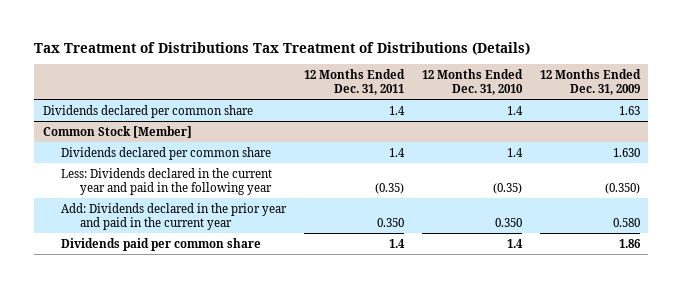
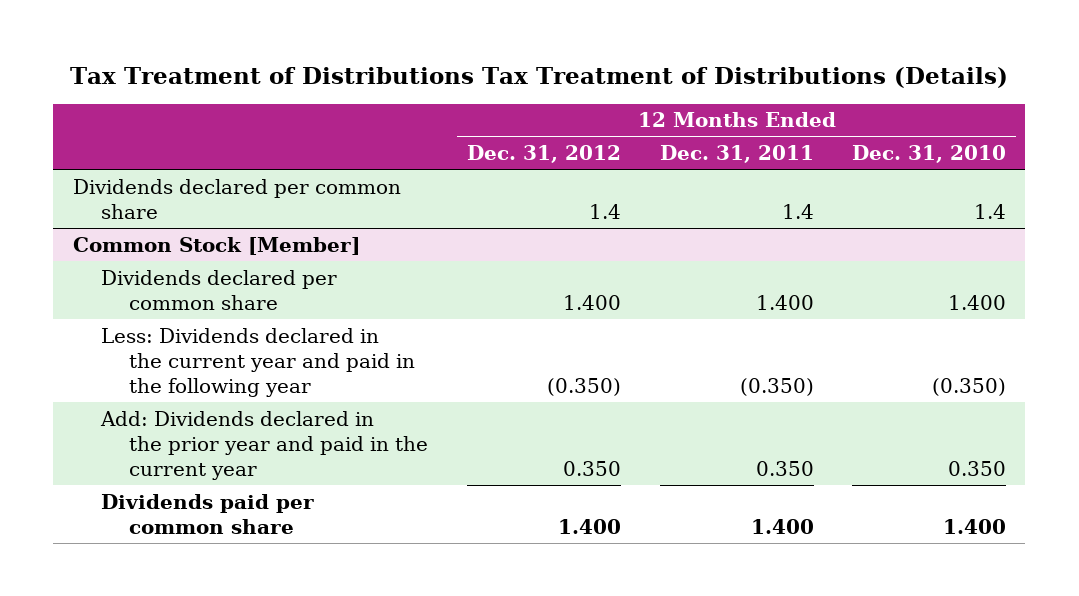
- | 12 Months Ended Dec. 31, 2011 | 12 Months Ended Dec. 31, 2010 | 12 Months Ended Dec. 31, 2009
+ | 12 Months Ended Dec. 31, 2012 | 12 Months Ended Dec. 31, 2011 | 12 Months Ended Dec. 31, 2010
@ Common Stock [Member]
- Dividends declared per common share | 1.4 | 1.4 | 1.630
- Less: Dividends declared in the current year and paid in the following year | (0.35) | (0.35) | (0.350)
+ Dividends declared per common share | 1.400 | 1.400 | 1.400
+ Less: Dividends declared in the current year and paid in the following year | (0.350) | (0.350) | (0.350)
- Dividends paid per common share | 1.4 | 1.4 | 1.86
+ Dividends paid per common share | 1.400 | 1.400 | 1.400

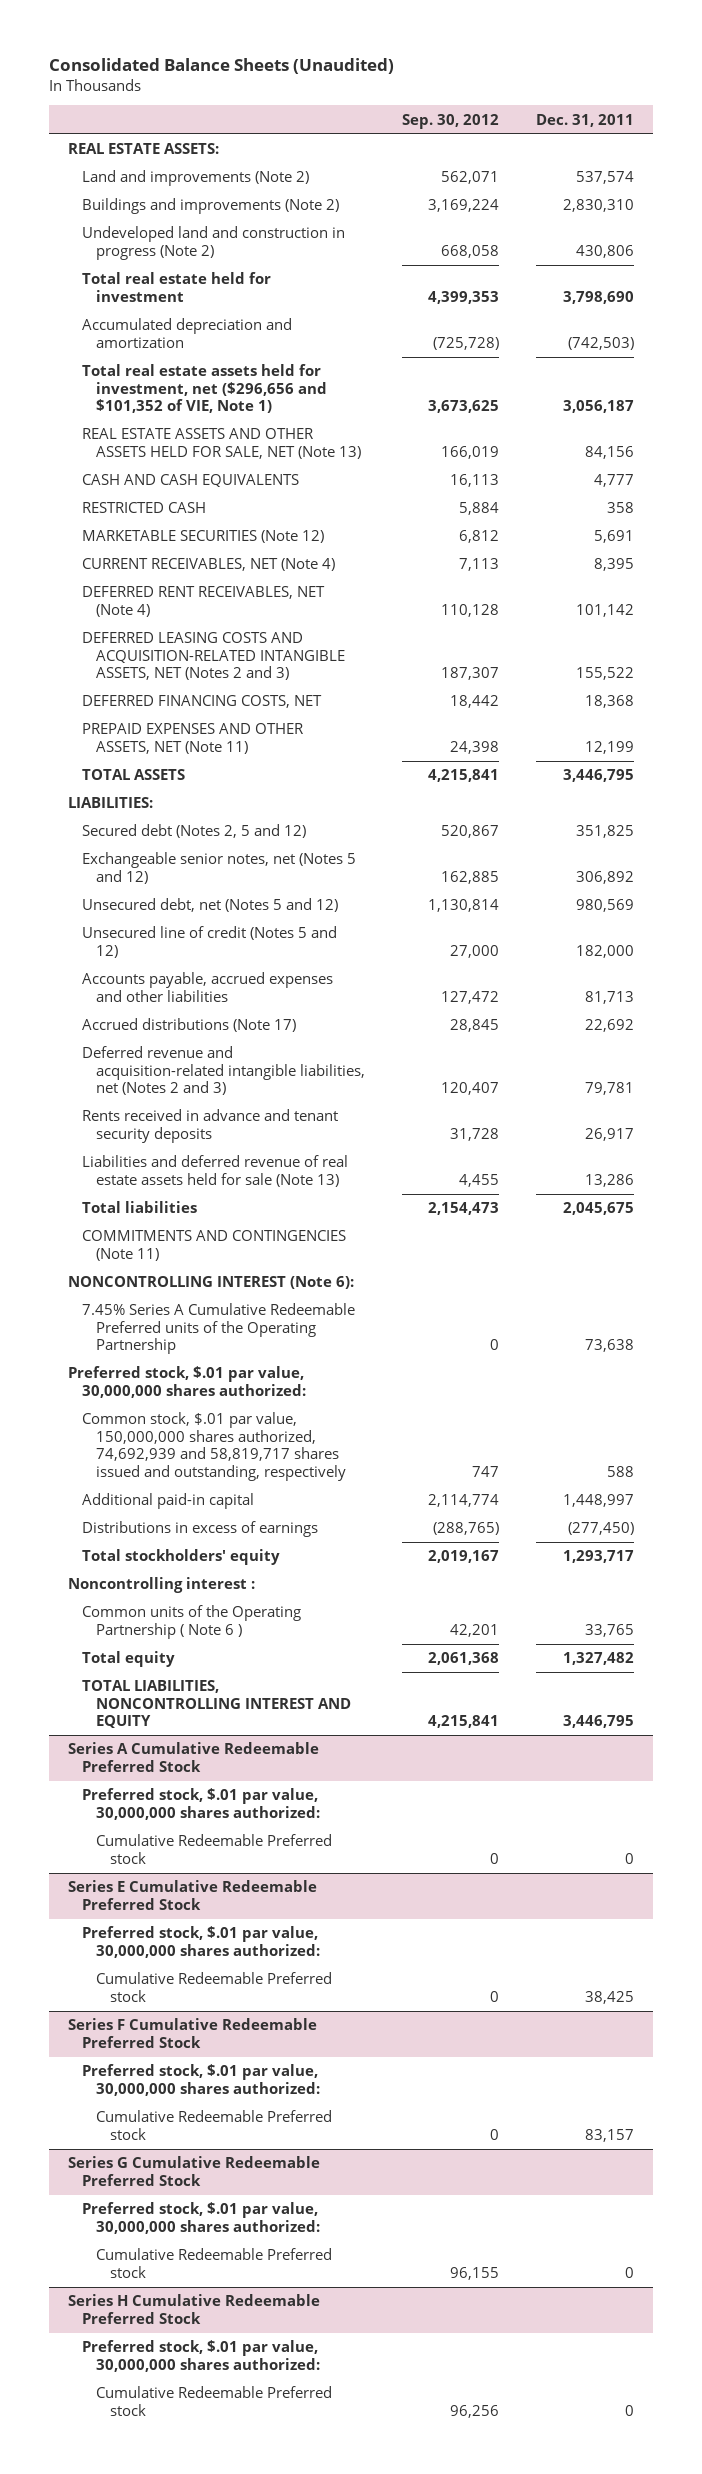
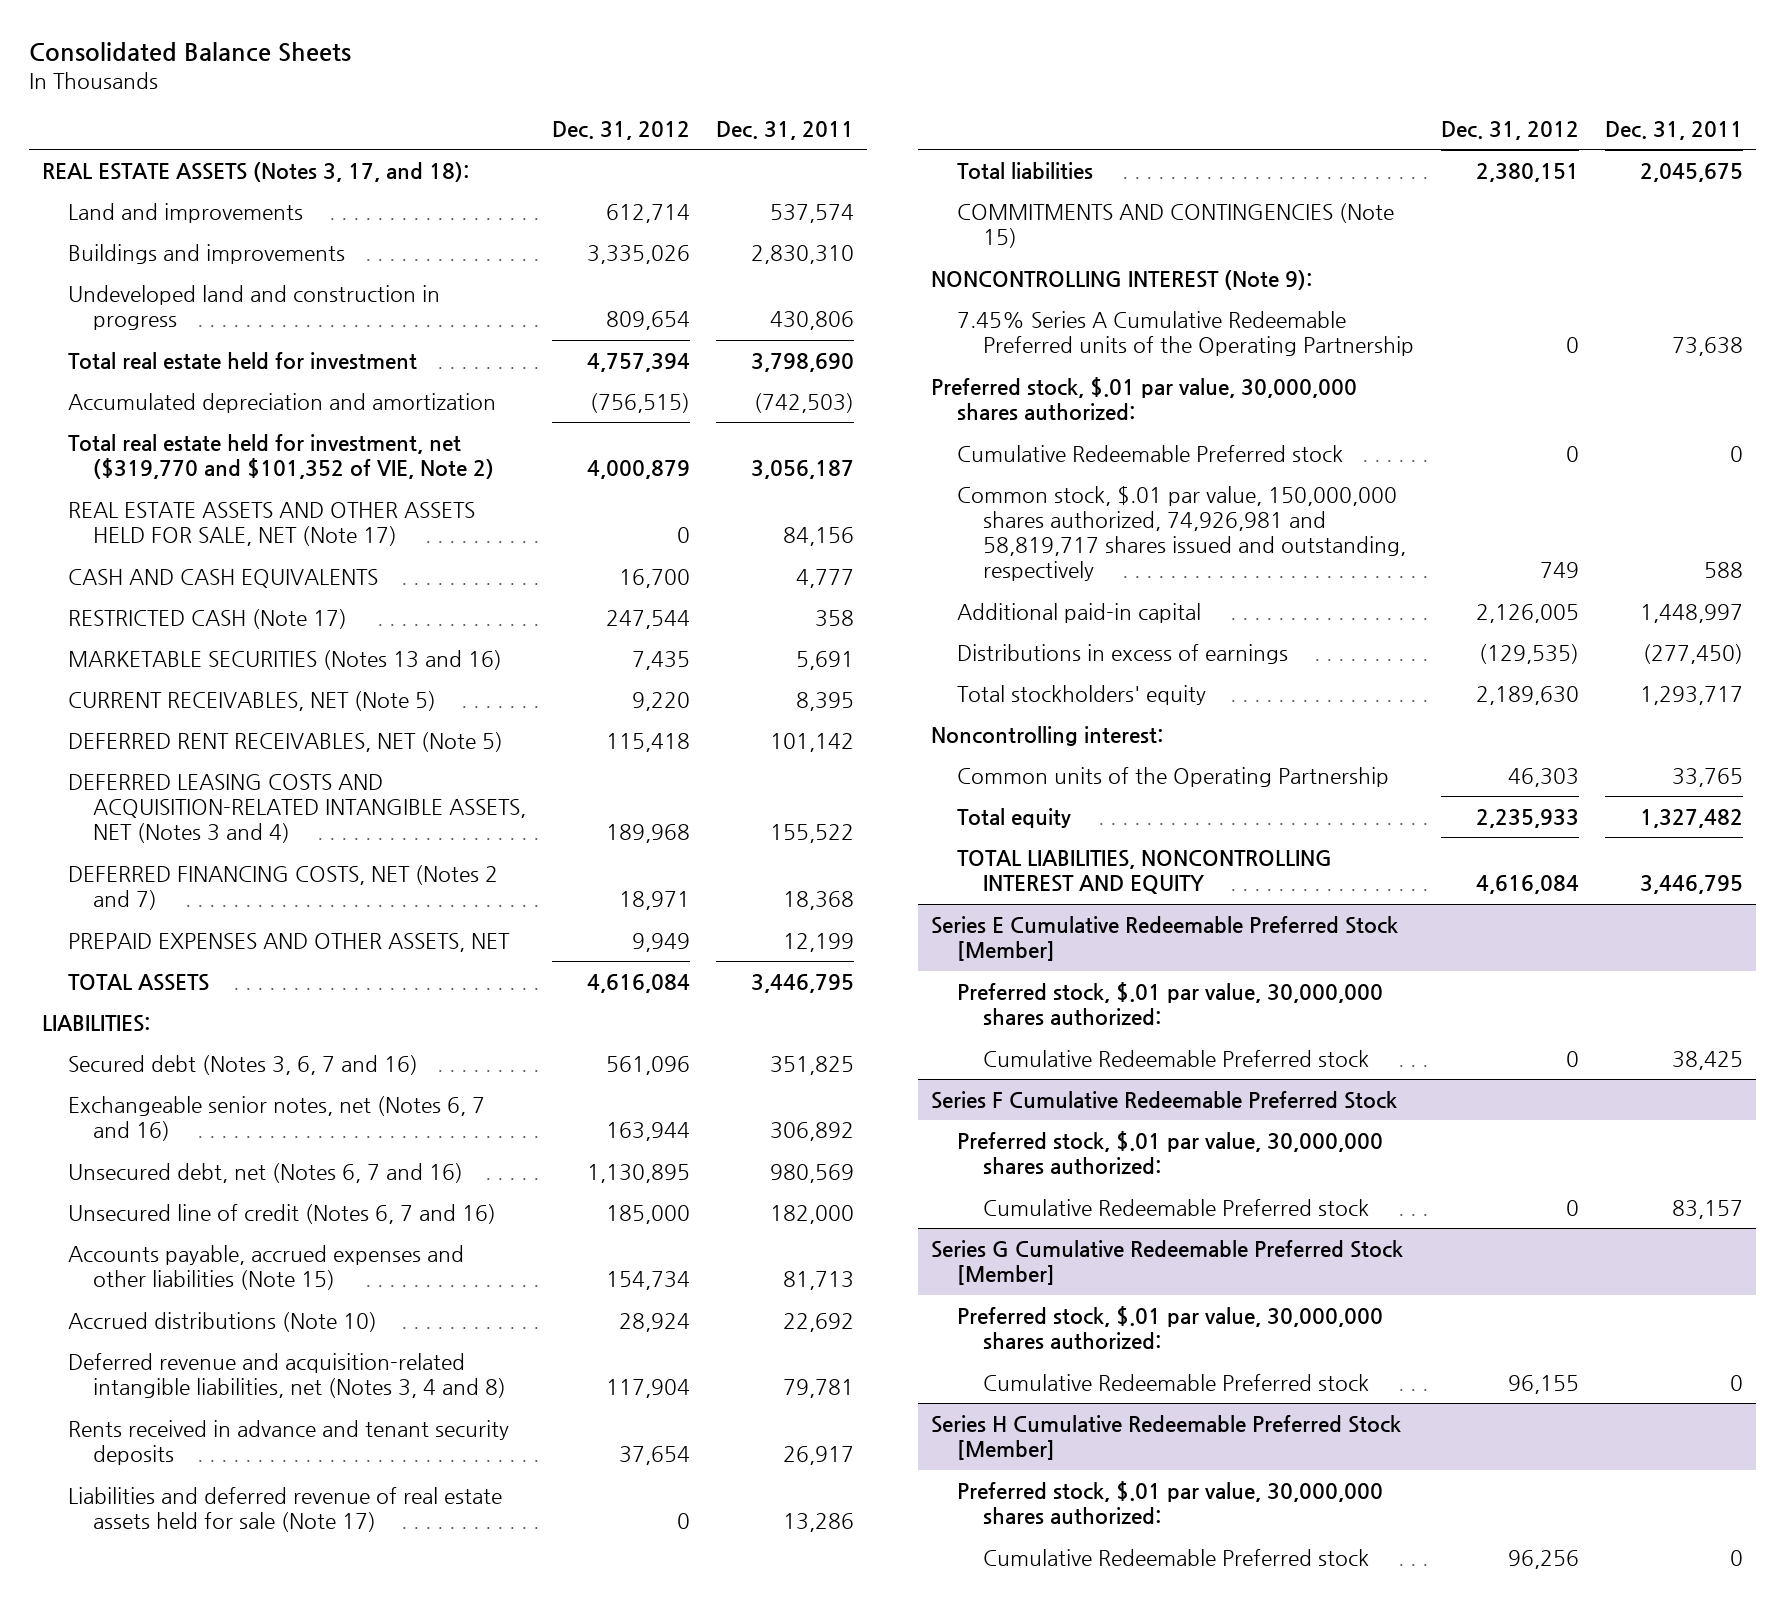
- Consolidated Balance Sheets (Unaudited)
+ Consolidated Balance Sheets
- | Sep. 30, 2012 | Dec. 31, 2011
+ | Dec. 31, 2012 | Dec. 31, 2011
- REAL ESTATE ASSETS:
- Land and improvements (Note 2) | 562,071 | 537,574
- Buildings and improvements (Note 2) | 3,169,224 | 2,830,310
- Undeveloped land and construction in progress (Note 2) | 668,058 | 430,806
+ REAL ESTATE ASSETS (Notes 3, 17, and 18):
+ Land and improvements | 612,714 | 537,574
+ Buildings and improvements | 3,335,026 | 2,830,310
+ Undeveloped land and construction in progress | 809,654 | 430,806
- Total real estate assets held for investment, net ($296,656 and $101,352 of VIE, Note 1) | 3,673,625 | 3,056,187
- REAL ESTATE ASSETS AND OTHER ASSETS HELD FOR SALE, NET (Note 13) | 166,019 | 84,156
+ Total real estate held for investment, net ($319,770 and $101,352 of VIE, Note 2) | 4,000,879 | 3,056,187
+ REAL ESTATE ASSETS AND OTHER ASSETS HELD FOR SALE, NET (Note 17) | 0 | 84,156
- RESTRICTED CASH | 5,884 | 358
- MARKETABLE SECURITIES (Note 12) | 6,812 | 5,691
- CURRENT RECEIVABLES, NET (Note 4) | 7,113 | 8,395
- DEFERRED RENT RECEIVABLES, NET (Note 4) | 110,128 | 101,142
- DEFERRED LEASING COSTS AND ACQUISITION-RELATED INTANGIBLE ASSETS, NET (Notes 2 and 3) | 187,307 | 155,522
- DEFERRED FINANCING COSTS, NET | 18,442 | 18,368
- PREPAID EXPENSES AND OTHER ASSETS, NET (Note 11) | 24,398 | 12,199
+ RESTRICTED CASH (Note 17) | 247,544 | 358
+ MARKETABLE SECURITIES (Notes 13 and 16) | 7,435 | 5,691
+ CURRENT RECEIVABLES, NET (Note 5) | 9,220 | 8,395
+ DEFERRED RENT RECEIVABLES, NET (Note 5) | 115,418 | 101,142
+ DEFERRED LEASING COSTS AND ACQUISITION-RELATED INTANGIBLE ASSETS, NET (Notes 3 and 4) | 189,968 | 155,522
+ DEFERRED FINANCING COSTS, NET (Notes 2 and 7) | 18,971 | 18,368
+ PREPAID EXPENSES AND OTHER ASSETS, NET | 9,949 | 12,199
- Secured debt (Notes 2, 5 and 12) | 520,867 | 351,825
- Exchangeable senior notes, net (Notes 5 and 12) | 162,885 | 306,892
- Unsecured debt, net (Notes 5 and 12) | 1,130,814 | 980,569
- Unsecured line of credit (Notes 5 and 12) | 27,000 | 182,000
- Accounts payable, accrued expenses and other liabilities | 127,472 | 81,713
- Accrued distributions (Note 17) | 28,845 | 22,692
- Deferred revenue and acquisition-related intangible liabilities, net (Notes 2 and 3) | 120,407 | 79,781
+ Secured debt (Notes 3, 6, 7 and 16) | 561,096 | 351,825
+ Exchangeable senior notes, net (Notes 6, 7 and 16) | 163,944 | 306,892
+ Unsecured debt, net (Notes 6, 7 and 16) | 1,130,895 | 980,569
+ Unsecured line of credit (Notes 6, 7 and 16) | 185,000 | 182,000
+ Accounts payable, accrued expenses and other liabilities (Note 15) | 154,734 | 81,713
+ Accrued distributions (Note 10) | 28,924 | 22,692
+ Deferred revenue and acquisition-related intangible liabilities, net (Notes 3, 4 and 8) | 117,904 | 79,781
- Liabilities and deferred revenue of real estate assets held for sale (Note 13) | 4,455 | 13,286
+ Liabilities and deferred revenue of real estate assets held for sale (Note 17) | 0 | 13,286
- COMMITMENTS AND CONTINGENCIES (Note 11)
- NONCONTROLLING INTEREST (Note 6):
+ COMMITMENTS AND CONTINGENCIES (Note 15)
+ NONCONTROLLING INTEREST (Note 9):
- Common stock, $.01 par value, 150,000,000 shares authorized, 74,692,939 and 58,819,717 shares issued and outstanding, respectively | 747 | 588
+ Cumulative Redeemable Preferred stock | 0 | 0
+ Common stock, $.01 par value, 150,000,000 shares authorized, 74,926,981 and 58,819,717 shares issued and outstanding, respectively | 749 | 588
- Noncontrolling interest :
- Common units of the Operating Partnership ( Note 6 ) | 42,201 | 33,765
+ Noncontrolling interest:
+ Common units of the Operating Partnership | 46,303 | 33,765
- Series A Cumulative Redeemable Preferred Stock
- Preferred stock, $.01 par value, 30,000,000 shares authorized:
- Cumulative Redeemable Preferred stock | 0 | 0
- Series E Cumulative Redeemable Preferred Stock
+ Series E Cumulative Redeemable Preferred Stock [Member]
- Series G Cumulative Redeemable Preferred Stock
+ Series G Cumulative Redeemable Preferred Stock [Member]
- Series H Cumulative Redeemable Preferred Stock
+ Series H Cumulative Redeemable Preferred Stock [Member]

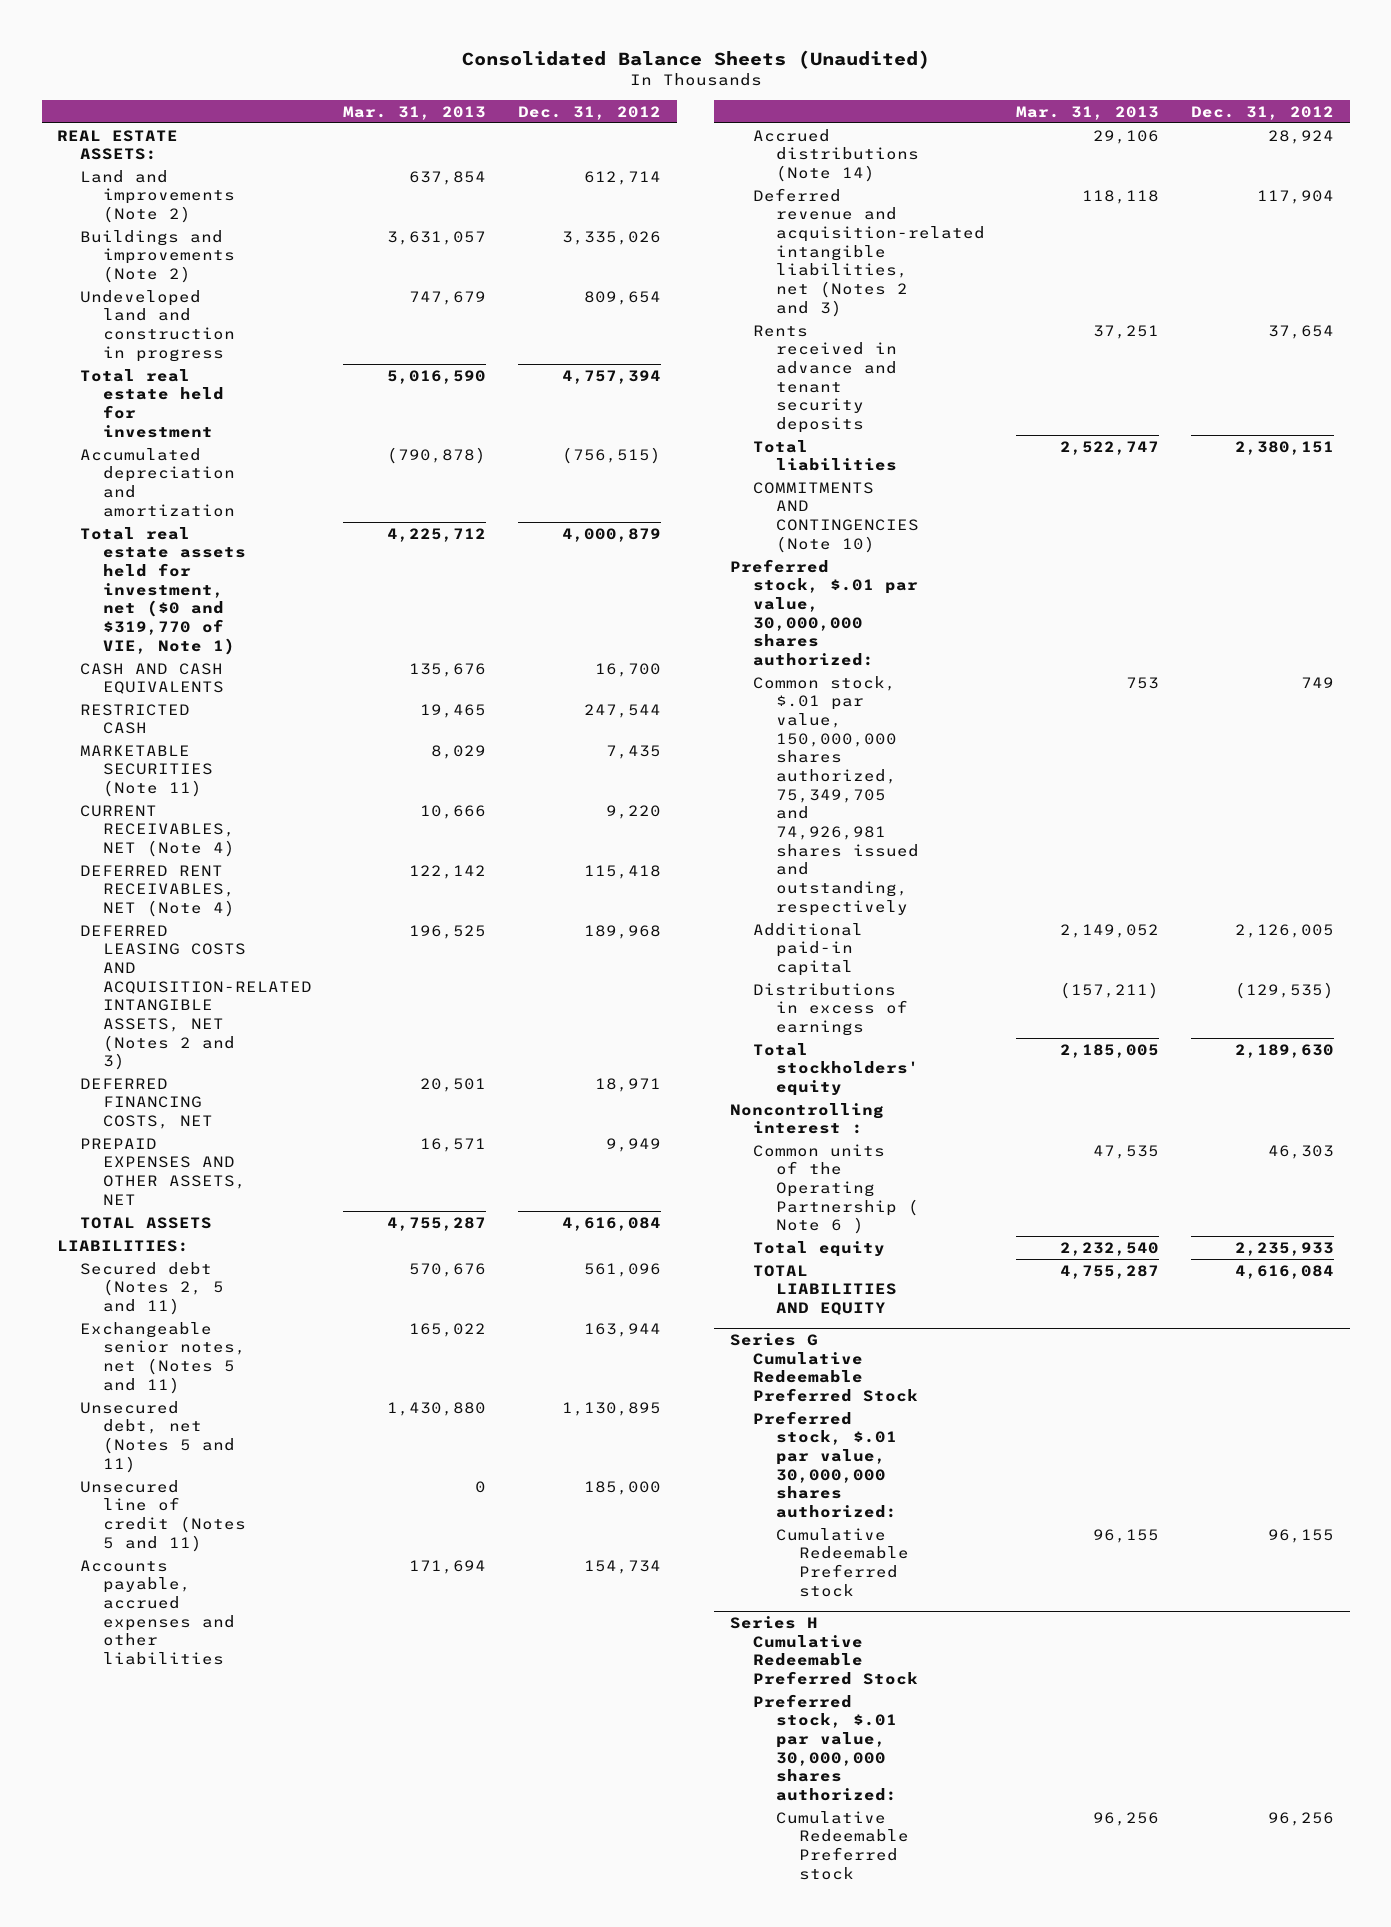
- Consolidated Balance Sheets
+ Consolidated Balance Sheets (Unaudited)
- | Dec. 31, 2012 | Dec. 31, 2011
+ | Mar. 31, 2013 | Dec. 31, 2012
- REAL ESTATE ASSETS (Notes 3, 17, and 18):
- Land and improvements | 612,714 | 537,574
- Buildings and improvements | 3,335,026 | 2,830,310
+ REAL ESTATE ASSETS:
+ Land and improvements (Note 2) | 637,854 | 612,714
+ Buildings and improvements (Note 2) | 3,631,057 | 3,335,026
- Total real estate held for investment, net ($319,770 and $101,352 of VIE, Note 2) | 4,000,879 | 3,056,187
- REAL ESTATE ASSETS AND OTHER ASSETS HELD FOR SALE, NET (Note 17) | 0 | 84,156
+ Total real estate assets held for investment, net ($0 and $319,770 of VIE, Note 1) | 4,225,712 | 4,000,879
- RESTRICTED CASH (Note 17) | 247,544 | 358
- MARKETABLE SECURITIES (Notes 13 and 16) | 7,435 | 5,691
- CURRENT RECEIVABLES, NET (Note 5) | 9,220 | 8,395
- DEFERRED RENT RECEIVABLES, NET (Note 5) | 115,418 | 101,142
- DEFERRED LEASING COSTS AND ACQUISITION-RELATED INTANGIBLE ASSETS, NET (Notes 3 and 4) | 189,968 | 155,522
- DEFERRED FINANCING COSTS, NET (Notes 2 and 7) | 18,971 | 18,368
+ RESTRICTED CASH | 19,465 | 247,544
+ MARKETABLE SECURITIES (Note 11) | 8,029 | 7,435
+ CURRENT RECEIVABLES, NET (Note 4) | 10,666 | 9,220
+ DEFERRED RENT RECEIVABLES, NET (Note 4) | 122,142 | 115,418
+ DEFERRED LEASING COSTS AND ACQUISITION-RELATED INTANGIBLE ASSETS, NET (Notes 2 and 3) | 196,525 | 189,968
+ DEFERRED FINANCING COSTS, NET | 20,501 | 18,971
- Secured debt (Notes 3, 6, 7 and 16) | 561,096 | 351,825
- Exchangeable senior notes, net (Notes 6, 7 and 16) | 163,944 | 306,892
- Unsecured debt, net (Notes 6, 7 and 16) | 1,130,895 | 980,569
- Unsecured line of credit (Notes 6, 7 and 16) | 185,000 | 182,000
- Accounts payable, accrued expenses and other liabilities (Note 15) | 154,734 | 81,713
- Accrued distributions (Note 10) | 28,924 | 22,692
- Deferred revenue and acquisition-related intangible liabilities, net (Notes 3, 4 and 8) | 117,904 | 79,781
+ Secured debt (Notes 2, 5 and 11) | 570,676 | 561,096
+ Exchangeable senior notes, net (Notes 5 and 11) | 165,022 | 163,944
+ Unsecured debt, net (Notes 5 and 11) | 1,430,880 | 1,130,895
+ Unsecured line of credit (Notes 5 and 11) | 0 | 185,000
+ Accounts payable, accrued expenses and other liabilities | 171,694 | 154,734
+ Accrued distributions (Note 14) | 29,106 | 28,924
+ Deferred revenue and acquisition-related intangible liabilities, net (Notes 2 and 3) | 118,118 | 117,904
- Liabilities and deferred revenue of real estate assets held for sale (Note 17) | 0 | 13,286
- COMMITMENTS AND CONTINGENCIES (Note 15)
- NONCONTROLLING INTEREST (Note 9):
- 7.45% Series A Cumulative Redeemable Preferred units of the Operating Partnership | 0 | 73,638
+ COMMITMENTS AND CONTINGENCIES (Note 10)
- Cumulative Redeemable Preferred stock | 0 | 0
- Common stock, $.01 par value, 150,000,000 shares authorized, 74,926,981 and 58,819,717 shares issued and outstanding, respectively | 749 | 588
+ Common stock, $.01 par value, 150,000,000 shares authorized, 75,349,705 and 74,926,981 shares issued and outstanding, respectively | 753 | 749
- Noncontrolling interest:
- Common units of the Operating Partnership | 46,303 | 33,765
+ Noncontrolling interest :
+ Common units of the Operating Partnership ( Note 6 ) | 47,535 | 46,303
- TOTAL LIABILITIES, NONCONTROLLING INTEREST AND EQUITY | 4,616,084 | 3,446,795
- Series E Cumulative Redeemable Preferred Stock [Member]
- Preferred stock, $.01 par value, 30,000,000 shares authorized:
- Cumulative Redeemable Preferred stock | 0 | 38,425
- Series F Cumulative Redeemable Preferred Stock
- Preferred stock, $.01 par value, 30,000,000 shares authorized:
- Cumulative Redeemable Preferred stock | 0 | 83,157
- Series G Cumulative Redeemable Preferred Stock [Member]
+ TOTAL LIABILITIES AND EQUITY | 4,755,287 | 4,616,084
+ Series G Cumulative Redeemable Preferred Stock
- Series H Cumulative Redeemable Preferred Stock [Member]
+ Series H Cumulative Redeemable Preferred Stock

